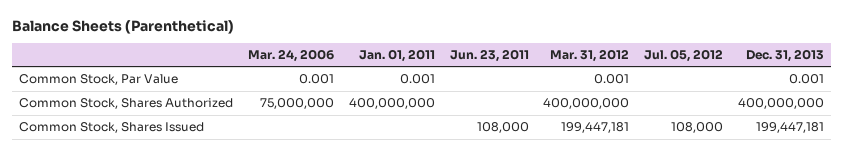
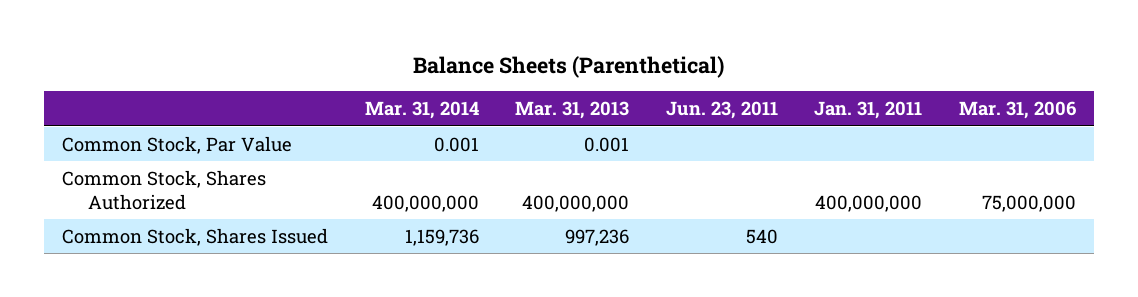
- | Mar. 24, 2006 | Jan. 01, 2011 | Jun. 23, 2011 | Mar. 31, 2012 | Jul. 05, 2012 | Dec. 31, 2013
+ | Mar. 31, 2014 | Mar. 31, 2013 | Jun. 23, 2011 | Jan. 31, 2011 | Mar. 31, 2006
- Common Stock, Shares Issued | | | 108,000 | 199,447,181 | 108,000 | 199,447,181
+ Common Stock, Shares Issued | 1,159,736 | 997,236 | 540 | |

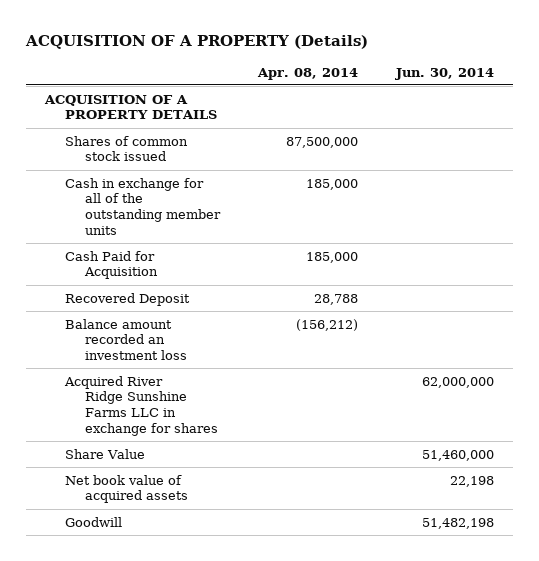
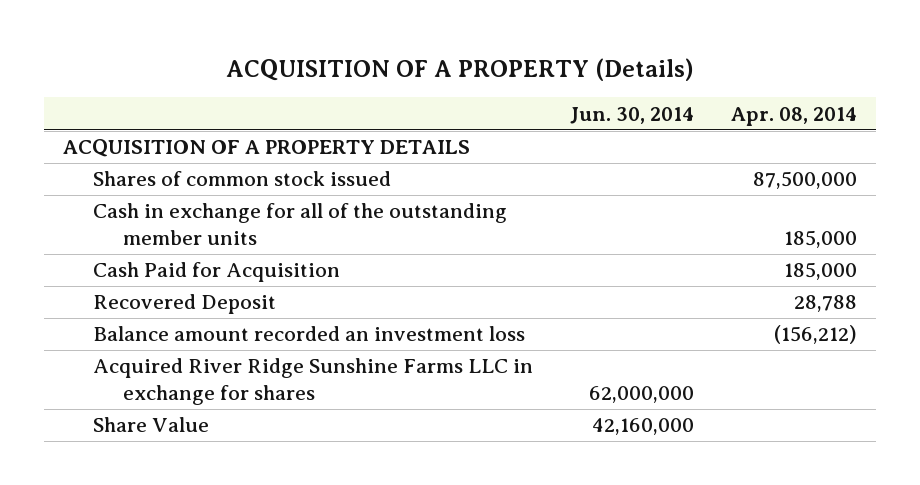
- | Apr. 08, 2014 | Jun. 30, 2014
+ | Jun. 30, 2014 | Apr. 08, 2014
- Share Value | | 51,460,000
- Net book value of acquired assets | | 22,198
- Goodwill | | 51,482,198
+ Share Value | 42,160,000 |

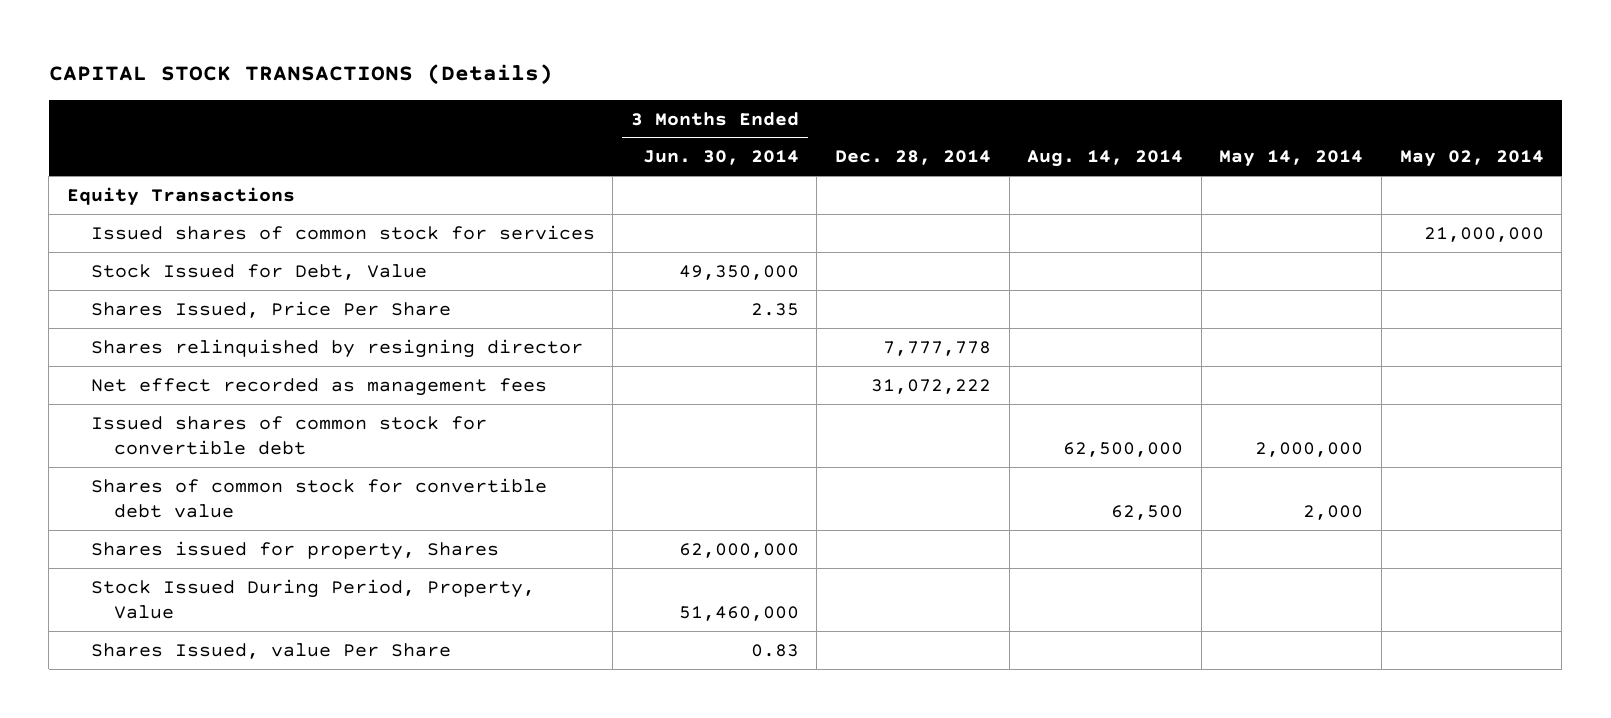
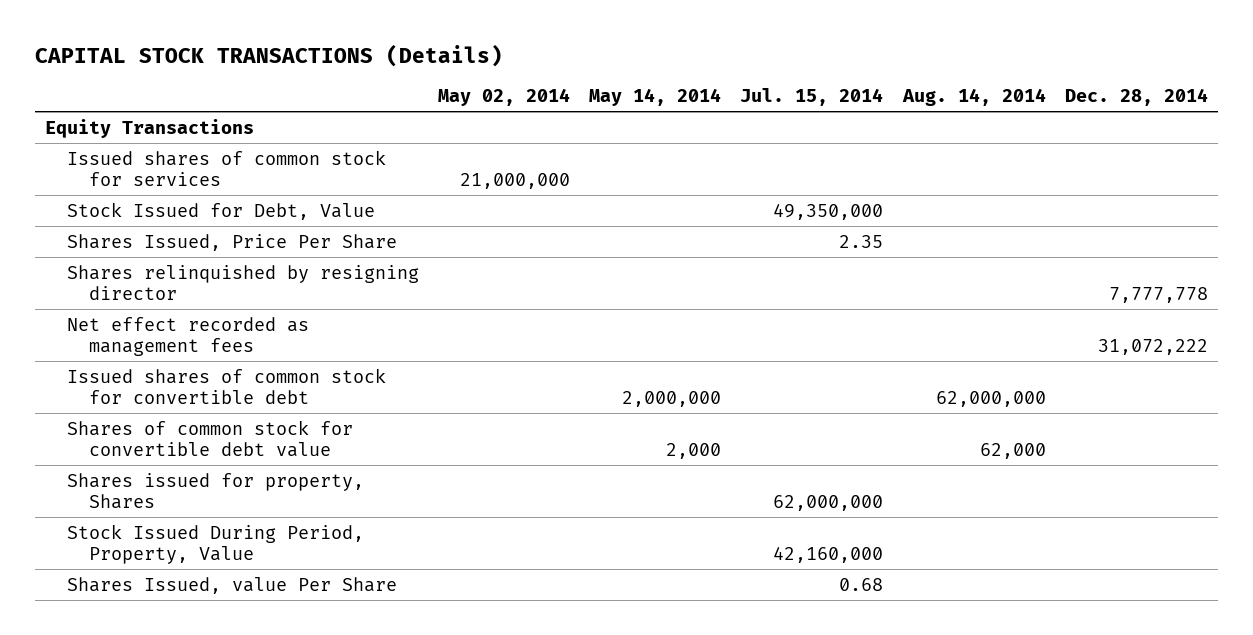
- | 3 Months Ended Jun. 30, 2014 | Dec. 28, 2014 | Aug. 14, 2014 | May 14, 2014 | May 02, 2014
+ | May 02, 2014 | May 14, 2014 | Jul. 15, 2014 | Aug. 14, 2014 | Dec. 28, 2014
- Issued shares of common stock for convertible debt | | | 62,500,000 | 2,000,000 |
- Shares of common stock for convertible debt value | | | 62,500 | 2,000 |
+ Issued shares of common stock for convertible debt | | 2,000,000 | | 62,000,000 |
+ Shares of common stock for convertible debt value | | 2,000 | | 62,000 |

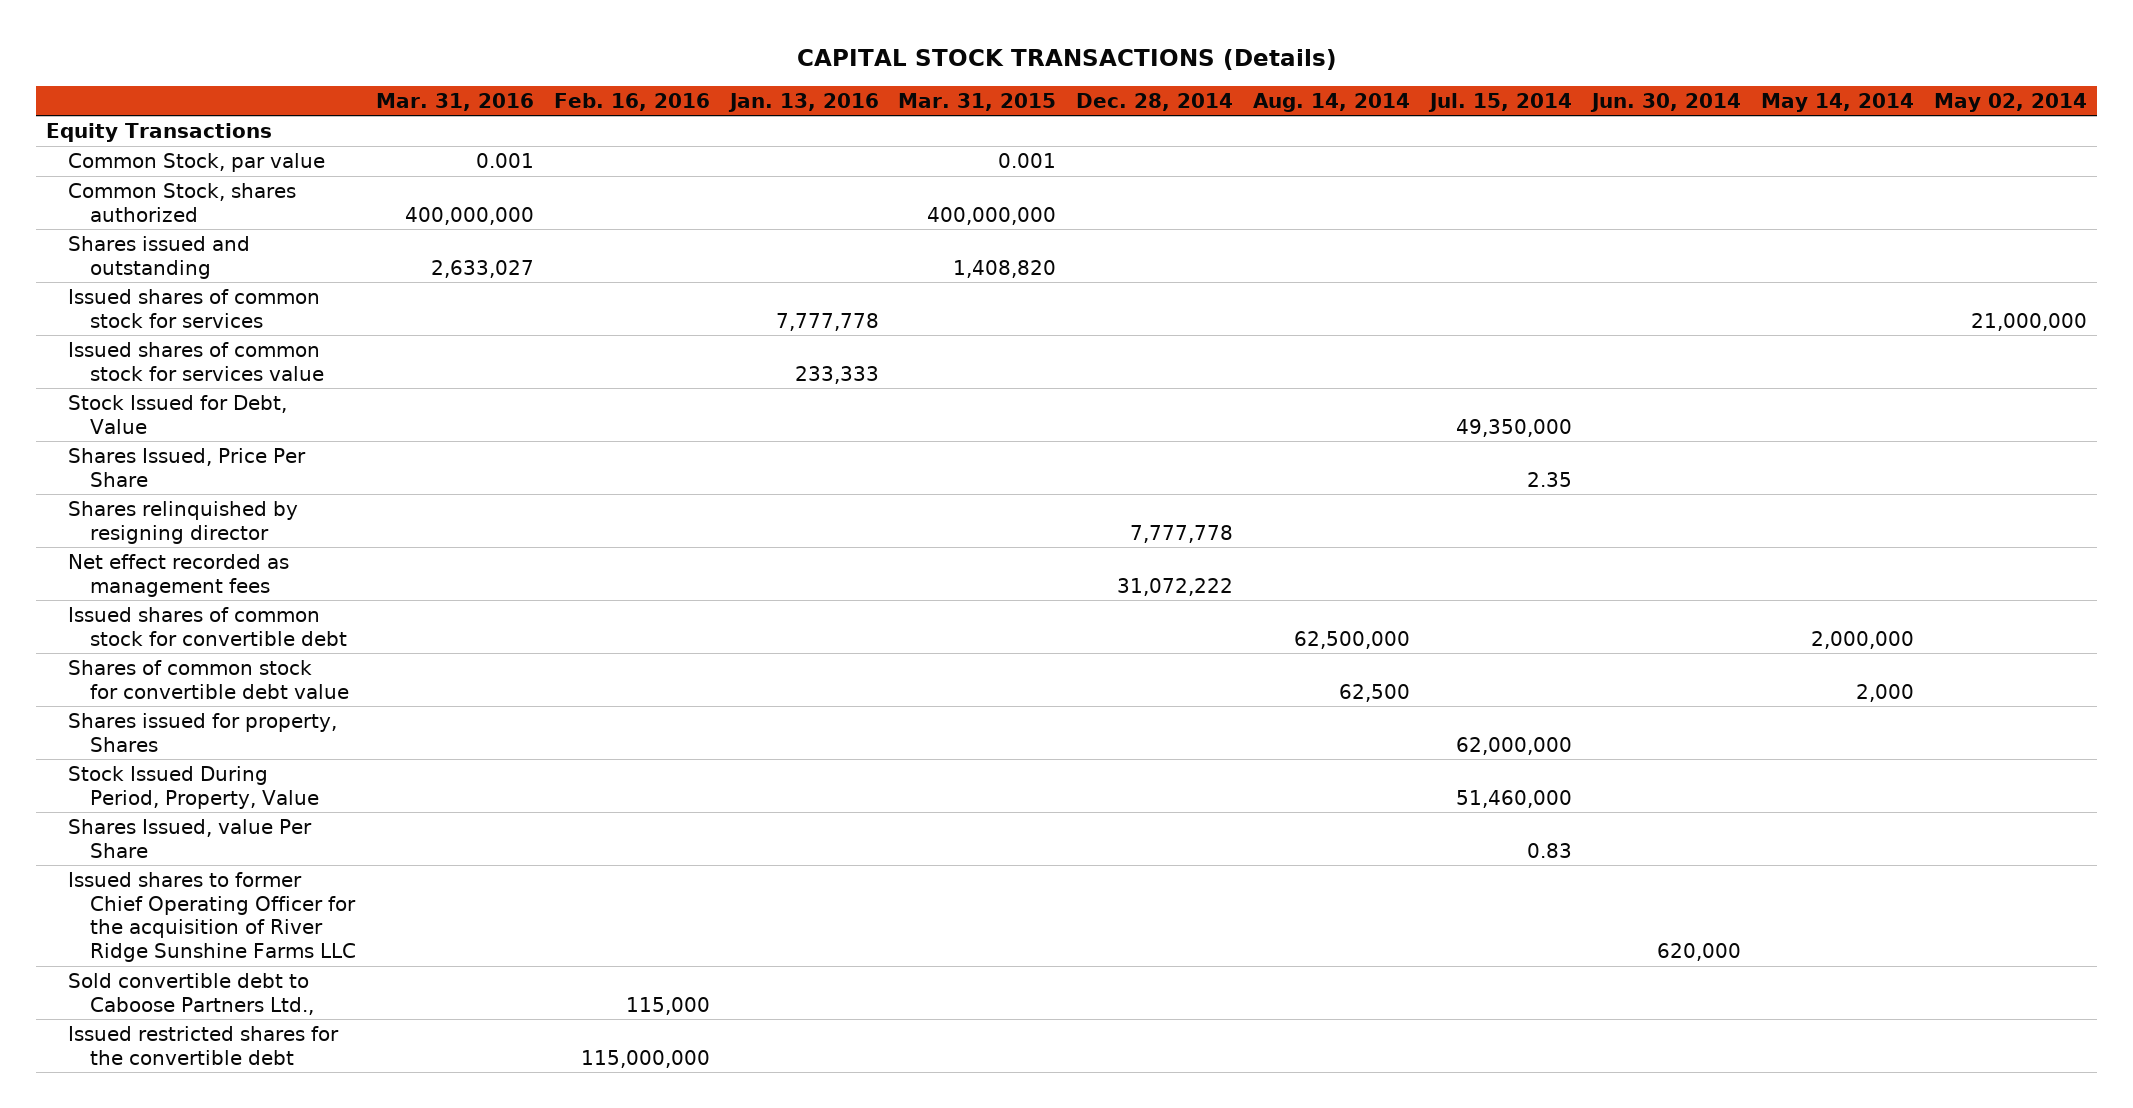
- | May 02, 2014 | May 14, 2014 | Jul. 15, 2014 | Aug. 14, 2014 | Dec. 28, 2014
+ | Mar. 31, 2016 | Feb. 16, 2016 | Jan. 13, 2016 | Mar. 31, 2015 | Dec. 28, 2014 | Aug. 14, 2014 | Jul. 15, 2014 | Jun. 30, 2014 | May 14, 2014 | May 02, 2014
+ Common Stock, par value | 0.001 | | | 0.001 | | | | | |
+ Common Stock, shares authorized | 400,000,000 | | | 400,000,000 | | | | | |
+ Shares issued and outstanding | 2,633,027 | | | 1,408,820 | | | | | |
+ Issued shares of common stock for services value | | | 233,333 | | | | | | |
- Issued shares of common stock for convertible debt | | 2,000,000 | | 62,000,000 |
- Shares of common stock for convertible debt value | | 2,000 | | 62,000 |
+ Issued shares of common stock for convertible debt | | | | | | 62,500,000 | | | 2,000,000 |
+ Shares of common stock for convertible debt value | | | | | | 62,500 | | | 2,000 |
- Stock Issued During Period, Property, Value | | | 42,160,000 | |
- Shares Issued, value Per Share | | | 0.68 | |
+ Stock Issued During Period, Property, Value | | | | | | | 51,460,000 | | |
+ Shares Issued, value Per Share | | | | | | | 0.83 | | |
+ Issued shares to former Chief Operating Officer for the acquisition of River Ridge Sunshine Farms LLC | | | | | | | | 620,000 | |
+ Sold convertible debt to Caboose Partners Ltd., | | 115,000 | | | | | | | |
+ Issued restricted shares for the convertible debt | | 115,000,000 | | | | | | | |

